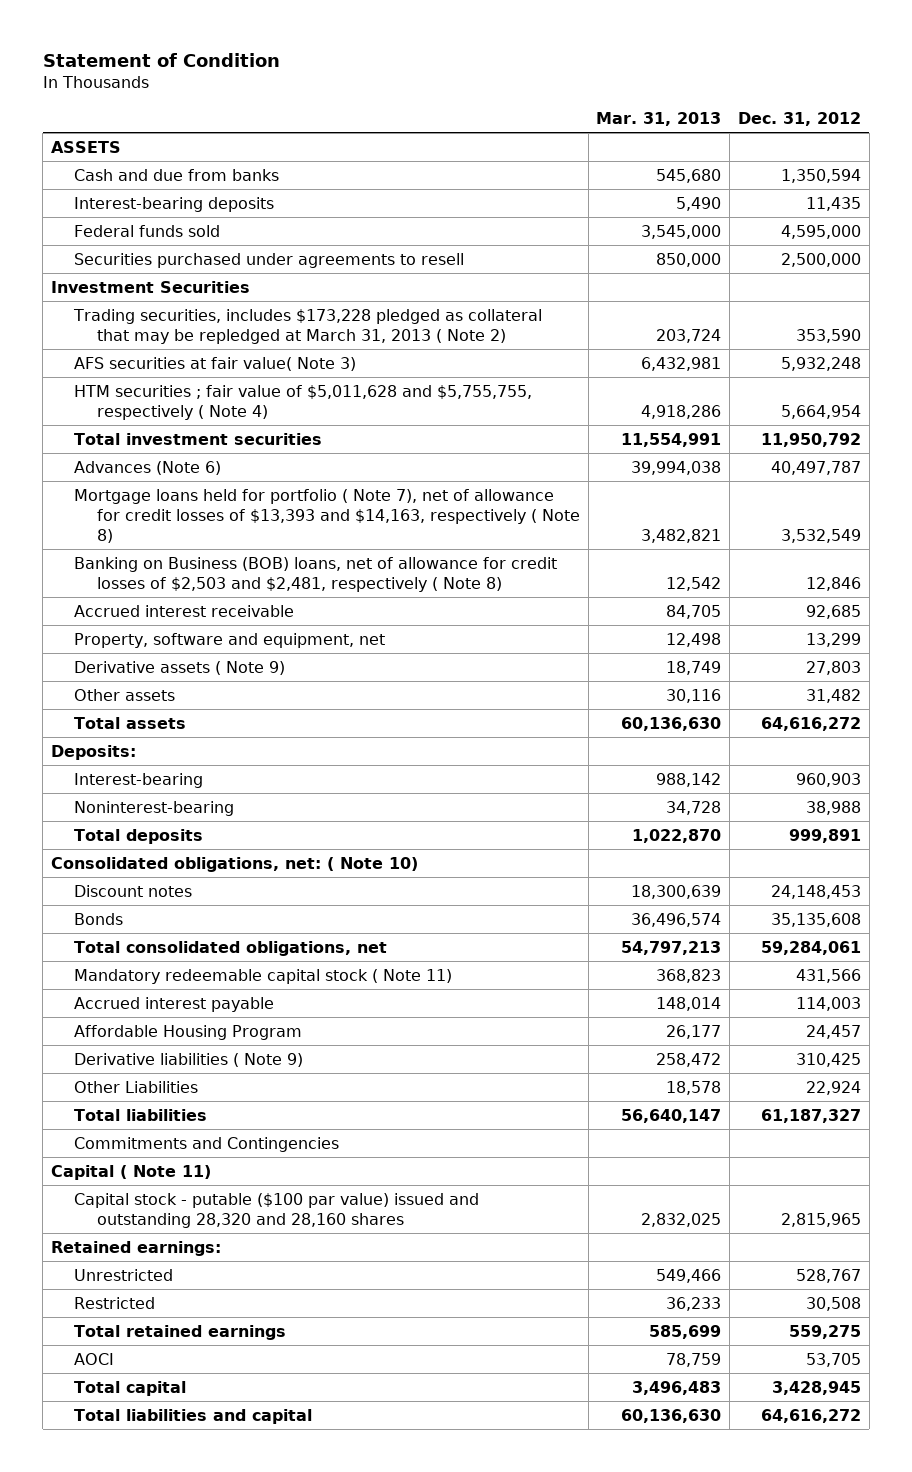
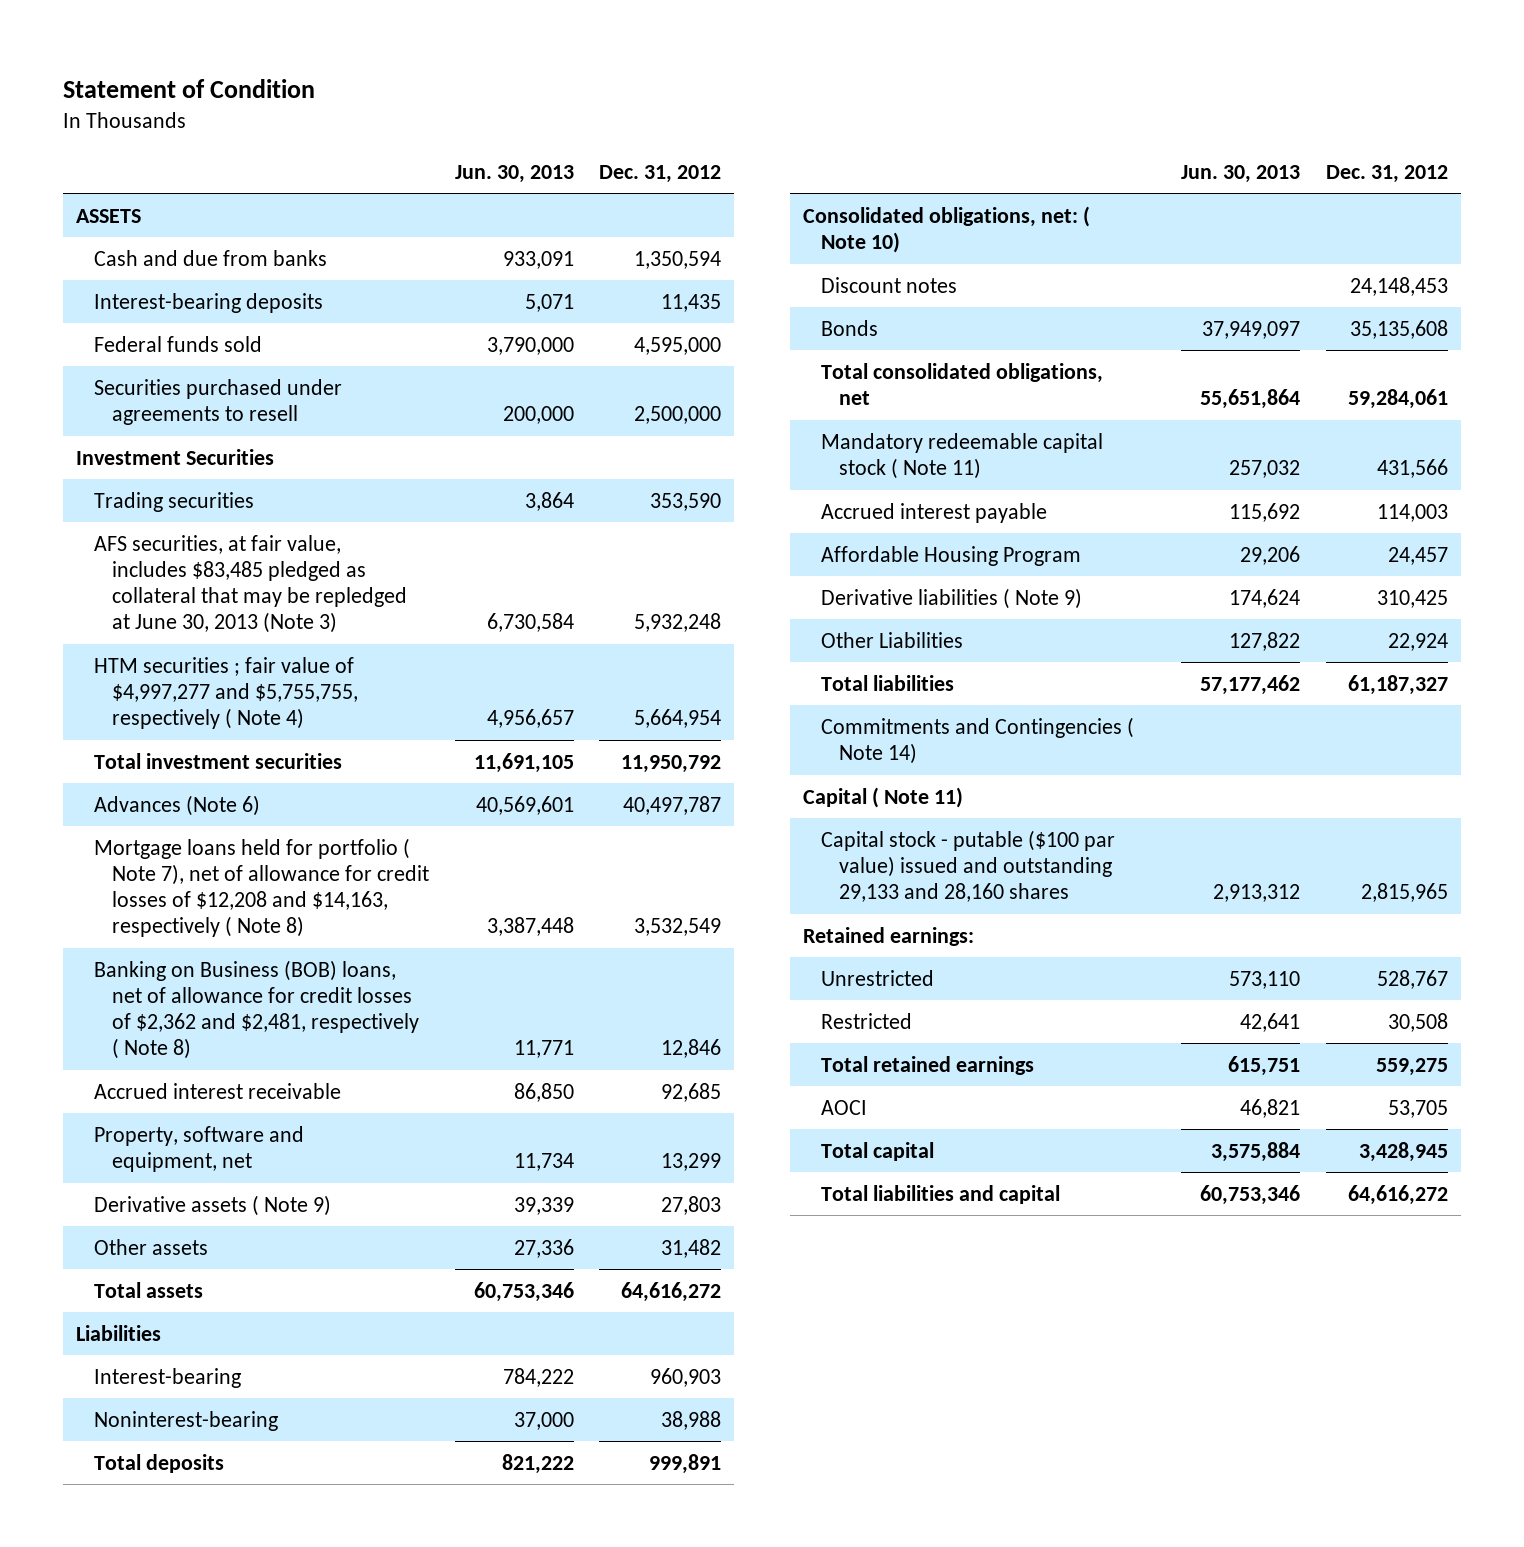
- | Mar. 31, 2013 | Dec. 31, 2012
+ | Jun. 30, 2013 | Dec. 31, 2012
- Trading securities, includes $173,228 pledged as collateral that may be repledged at March 31, 2013 ( Note 2) | 203,724 | 353,590
- AFS securities at fair value( Note 3) | 6,432,981 | 5,932,248
- HTM securities ; fair value of $5,011,628 and $5,755,755, respectively ( Note 4) | 4,918,286 | 5,664,954
+ Trading securities | 3,864 | 353,590
+ AFS securities, at fair value, includes $83,485 pledged as collateral that may be repledged at June 30, 2013 (Note 3) | 6,730,584 | 5,932,248
+ HTM securities ; fair value of $4,997,277 and $5,755,755, respectively ( Note 4) | 4,956,657 | 5,664,954
- Mortgage loans held for portfolio ( Note 7), net of allowance for credit losses of $13,393 and $14,163, respectively ( Note 8) | 3,482,821 | 3,532,549
- Banking on Business (BOB) loans, net of allowance for credit losses of $2,503 and $2,481, respectively ( Note 8) | 12,542 | 12,846
+ Mortgage loans held for portfolio ( Note 7), net of allowance for credit losses of $12,208 and $14,163, respectively ( Note 8) | 3,387,448 | 3,532,549
+ Banking on Business (BOB) loans, net of allowance for credit losses of $2,362 and $2,481, respectively ( Note 8) | 11,771 | 12,846
- Deposits:
+ Liabilities
- Commitments and Contingencies
+ Commitments and Contingencies ( Note 14)
- Capital stock - putable ($100 par value) issued and outstanding 28,320 and 28,160 shares | 2,832,025 | 2,815,965
+ Capital stock - putable ($100 par value) issued and outstanding 29,133 and 28,160 shares | 2,913,312 | 2,815,965

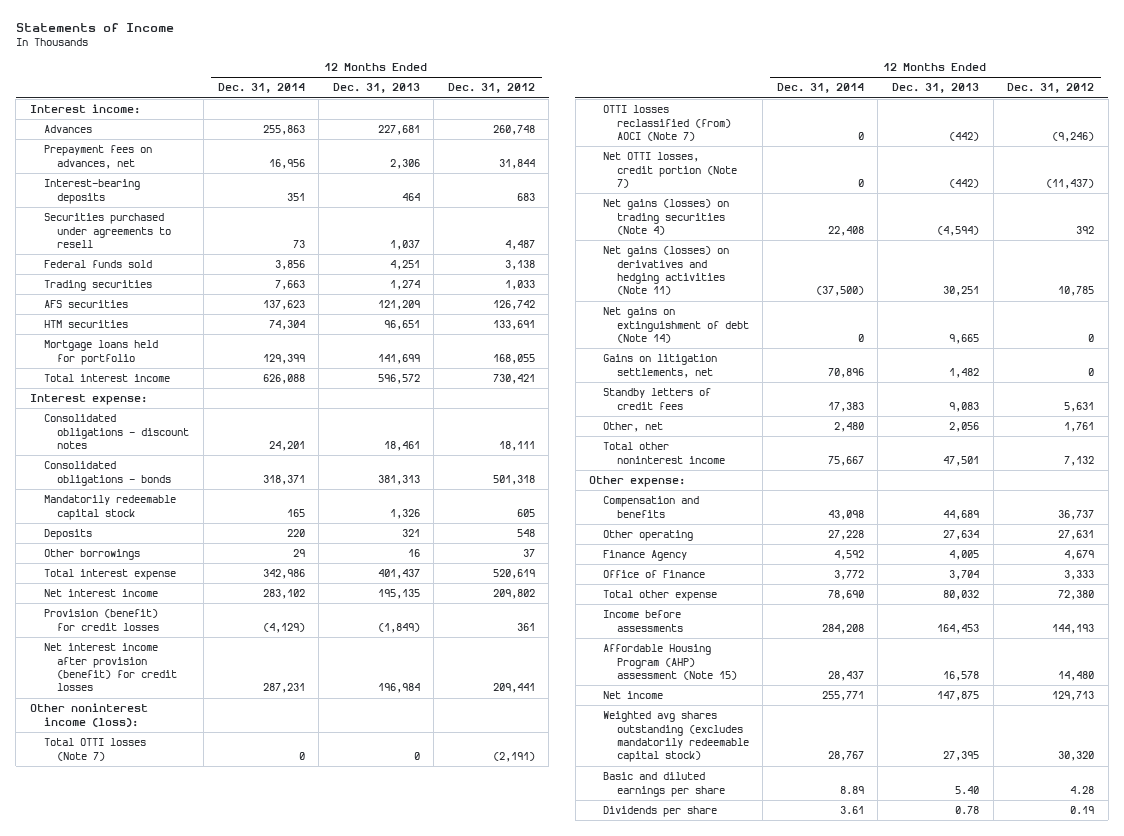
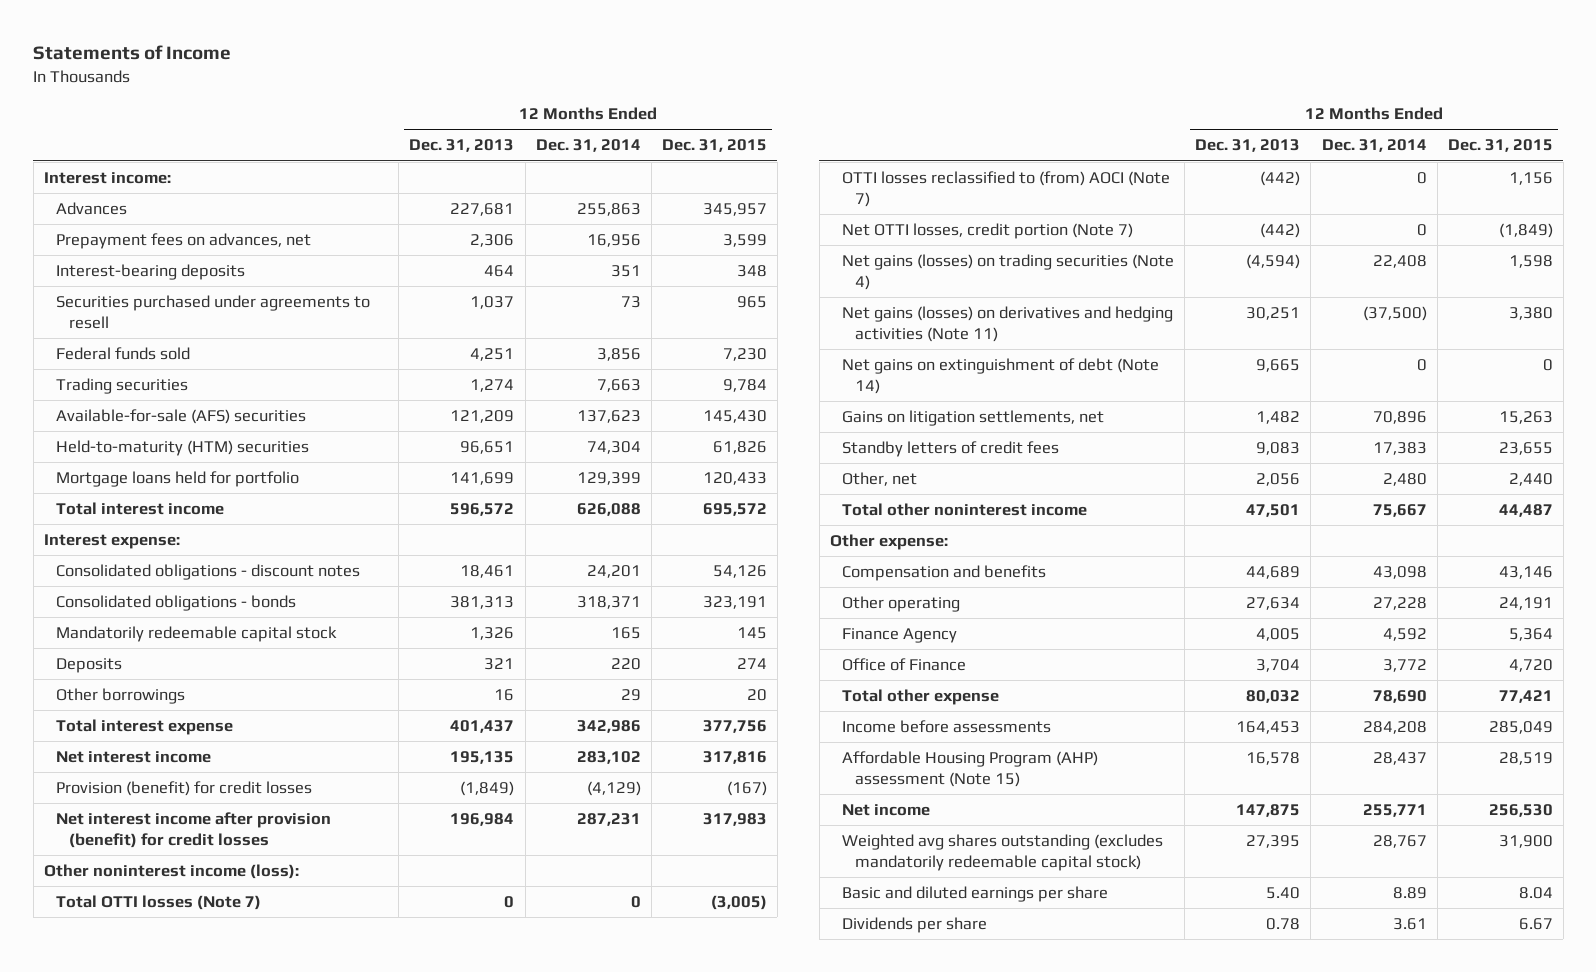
- | 12 Months Ended Dec. 31, 2014 | 12 Months Ended Dec. 31, 2013 | 12 Months Ended Dec. 31, 2012
+ | 12 Months Ended Dec. 31, 2013 | 12 Months Ended Dec. 31, 2014 | 12 Months Ended Dec. 31, 2015
- AFS securities | 137,623 | 121,209 | 126,742
- HTM securities | 74,304 | 96,651 | 133,691
+ Available-for-sale (AFS) securities | 121,209 | 137,623 | 145,430
+ Held-to-maturity (HTM) securities | 96,651 | 74,304 | 61,826
- OTTI losses reclassified (from) AOCI (Note 7) | 0 | (442) | (9,246)
+ OTTI losses reclassified to (from) AOCI (Note 7) | (442) | 0 | 1,156

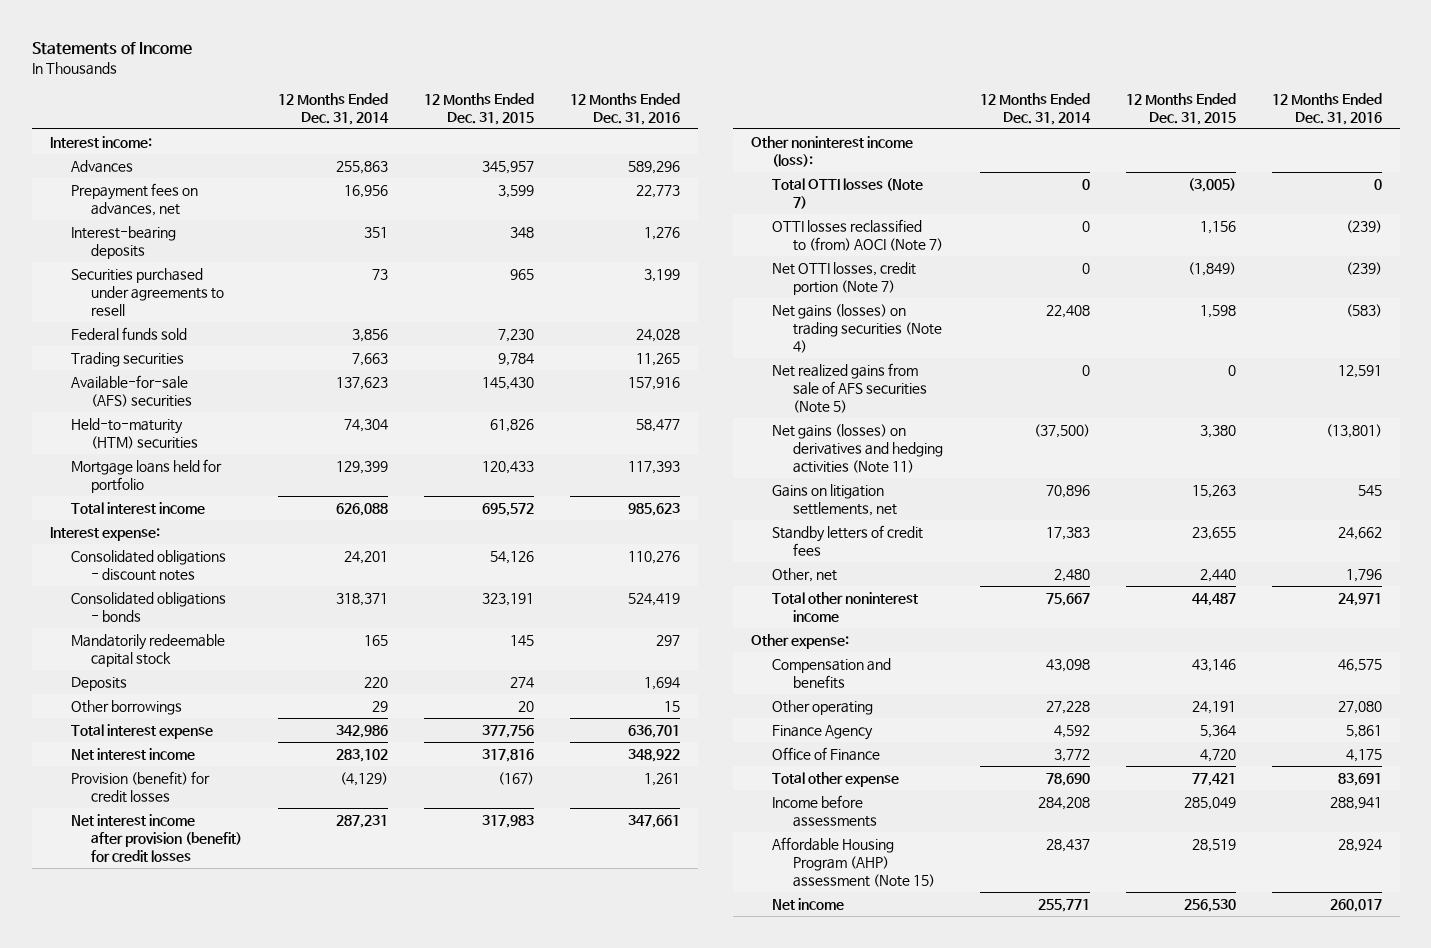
- | 12 Months Ended Dec. 31, 2013 | 12 Months Ended Dec. 31, 2014 | 12 Months Ended Dec. 31, 2015
+ | 12 Months Ended Dec. 31, 2014 | 12 Months Ended Dec. 31, 2015 | 12 Months Ended Dec. 31, 2016
+ Net realized gains from sale of AFS securities (Note 5) | 0 | 0 | 12,591
- Net gains on extinguishment of debt (Note 14) | 9,665 | 0 | 0
- Weighted avg shares outstanding (excludes mandatorily redeemable capital stock) | 27,395 | 28,767 | 31,900
- Basic and diluted earnings per share | 5.40 | 8.89 | 8.04
- Dividends per share | 0.78 | 3.61 | 6.67

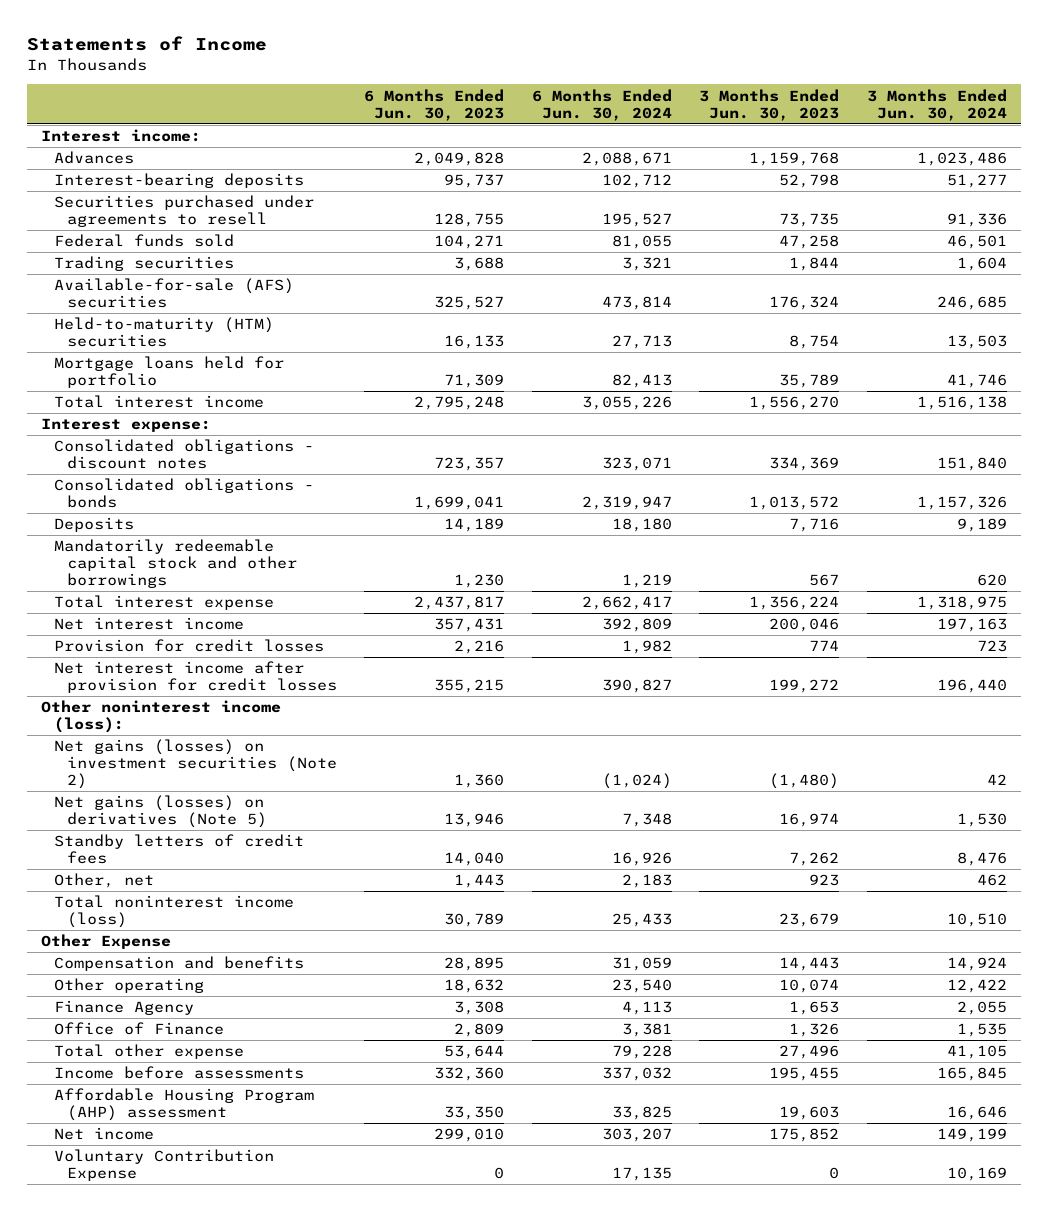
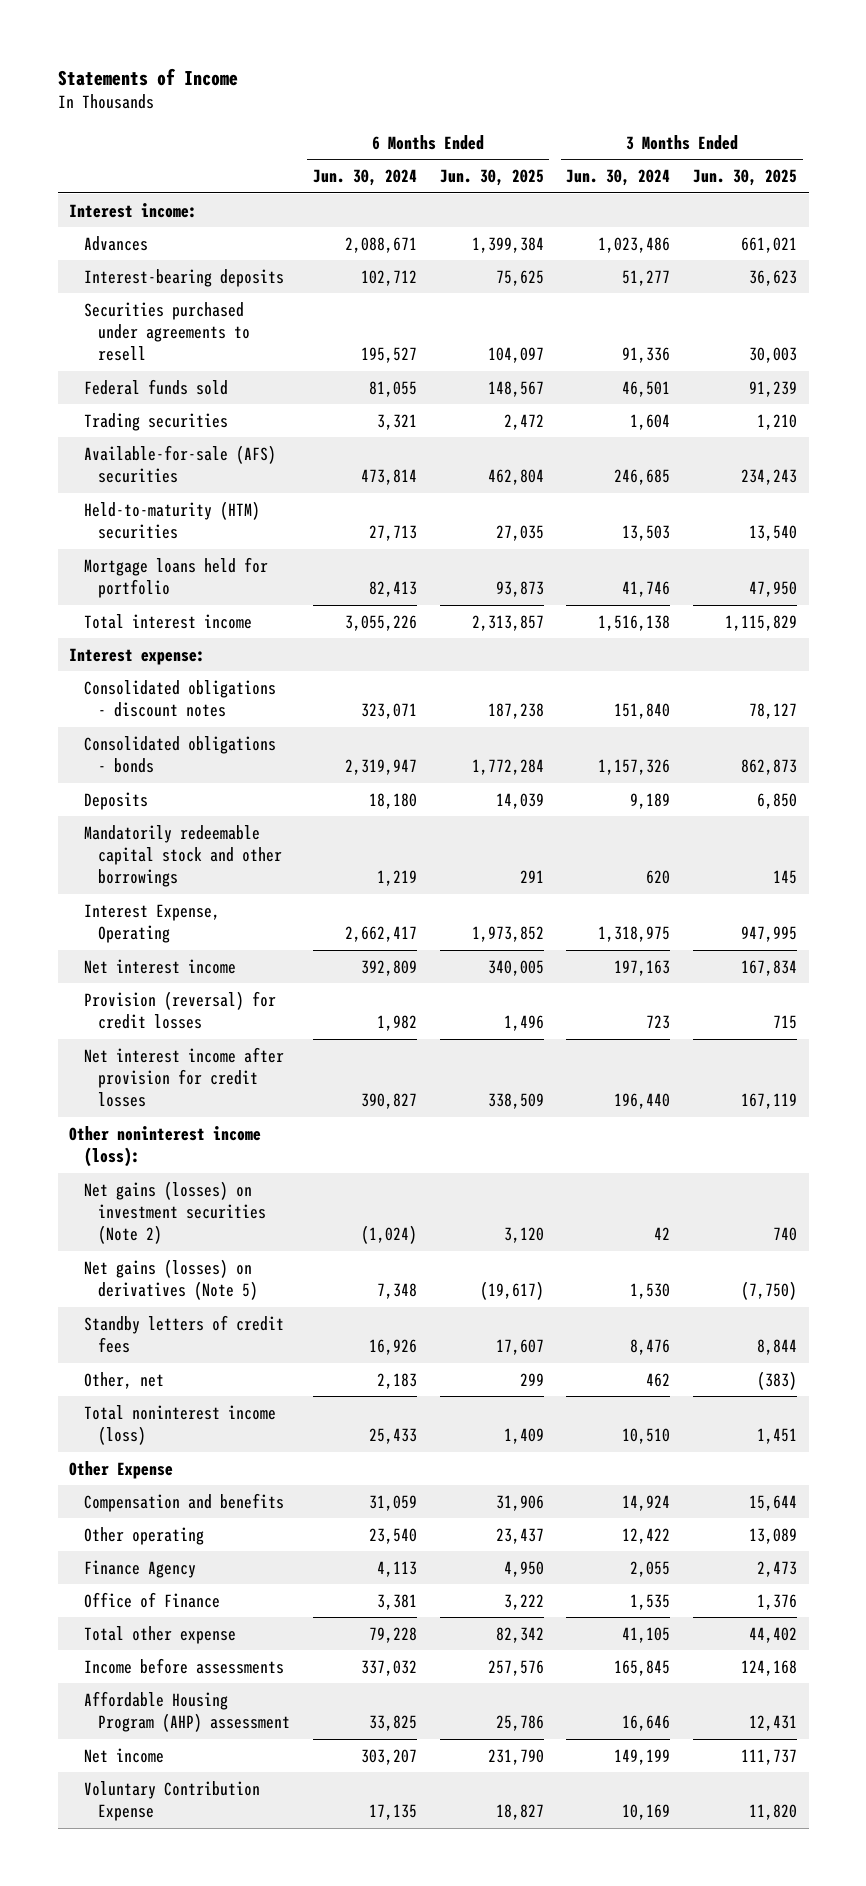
- | 6 Months Ended Jun. 30, 2023 | 6 Months Ended Jun. 30, 2024 | 3 Months Ended Jun. 30, 2023 | 3 Months Ended Jun. 30, 2024
+ | 6 Months Ended Jun. 30, 2024 | 6 Months Ended Jun. 30, 2025 | 3 Months Ended Jun. 30, 2024 | 3 Months Ended Jun. 30, 2025
- Total interest expense | 2,437,817 | 2,662,417 | 1,356,224 | 1,318,975
+ Interest Expense, Operating | 2,662,417 | 1,973,852 | 1,318,975 | 947,995
- Provision for credit losses | 2,216 | 1,982 | 774 | 723
+ Provision (reversal) for credit losses | 1,982 | 1,496 | 723 | 715

